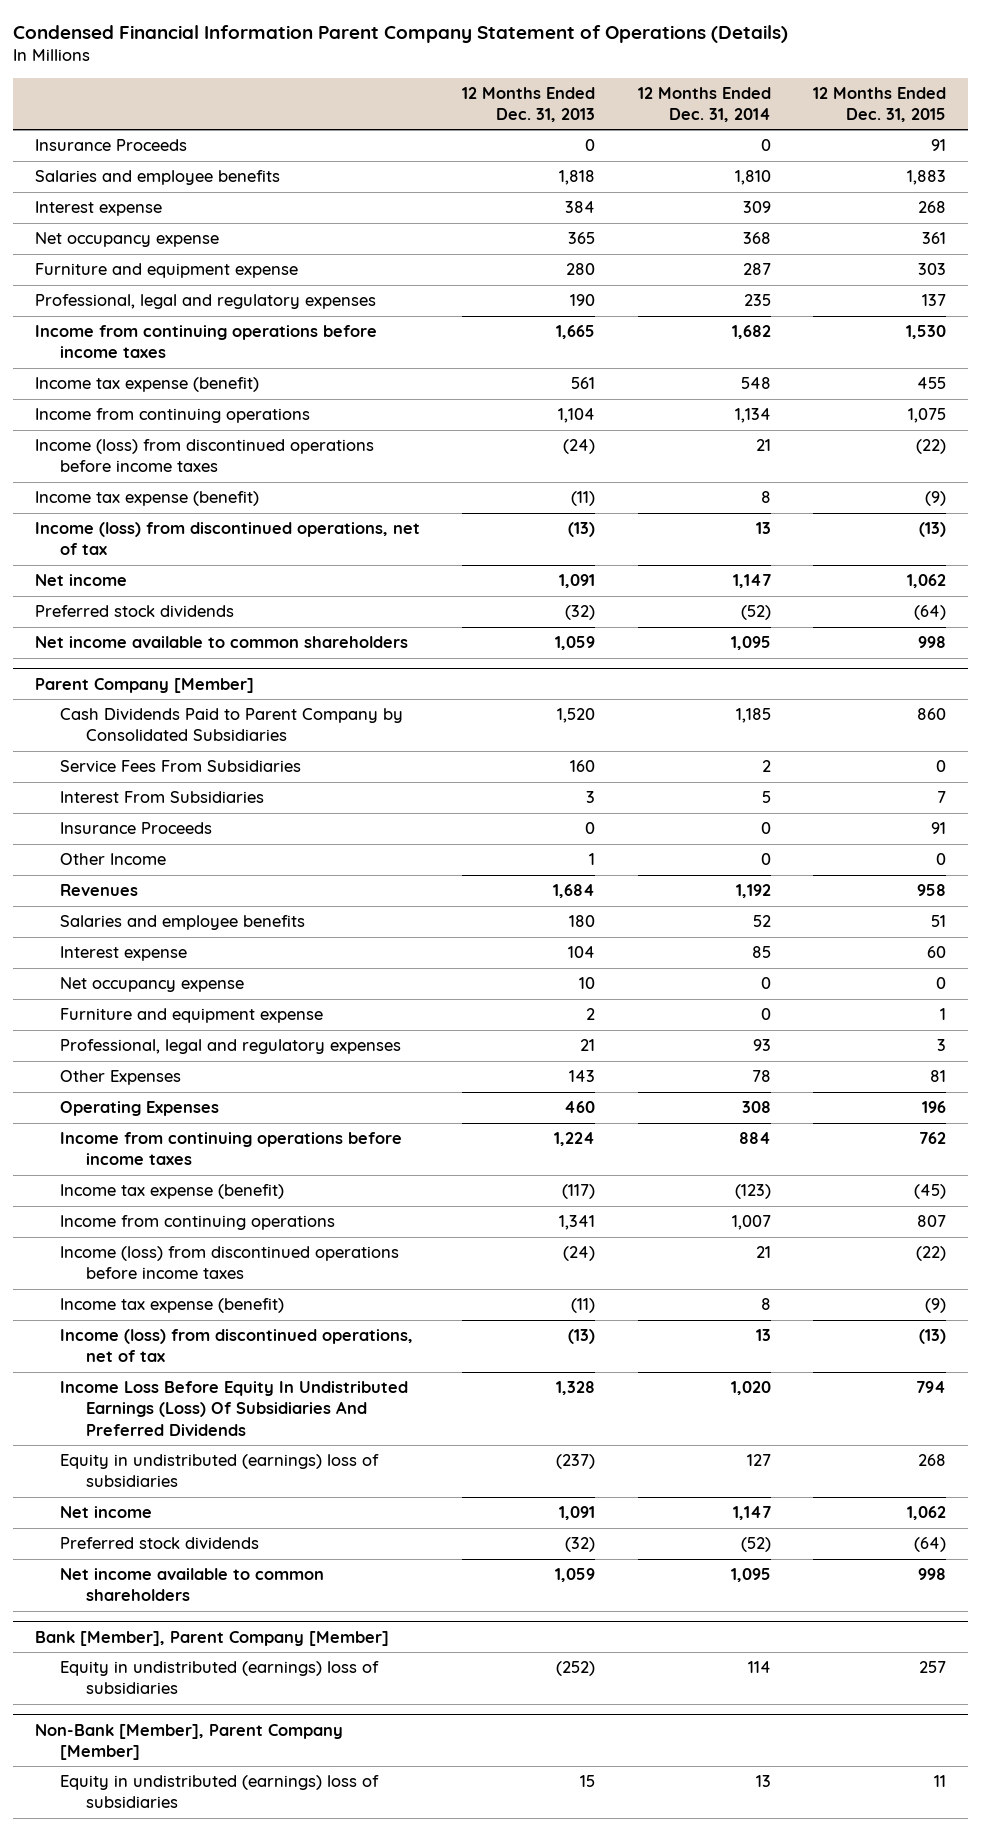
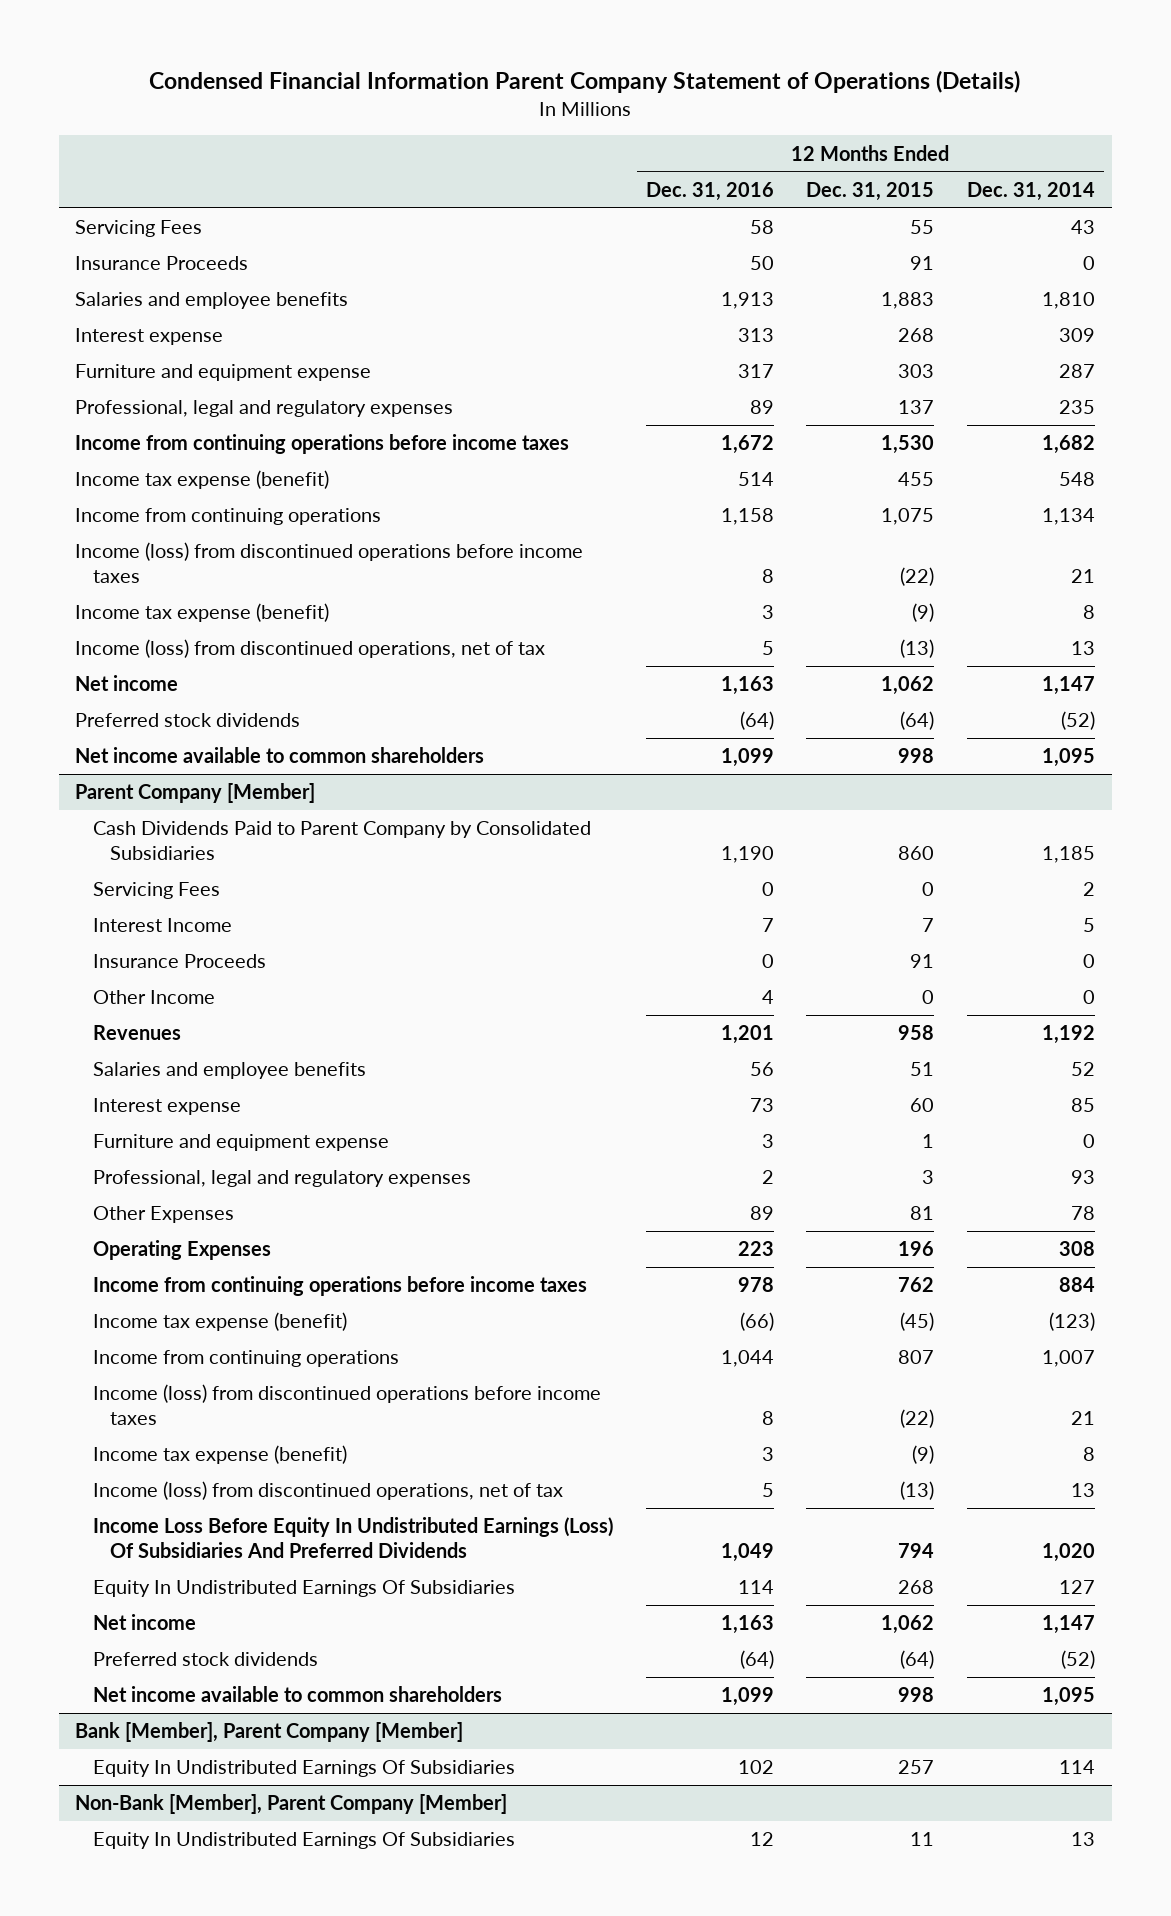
- | 12 Months Ended Dec. 31, 2013 | 12 Months Ended Dec. 31, 2014 | 12 Months Ended Dec. 31, 2015
+ | 12 Months Ended Dec. 31, 2016 | 12 Months Ended Dec. 31, 2015 | 12 Months Ended Dec. 31, 2014
+ Servicing Fees | 58 | 55 | 43
- Net occupancy expense | 365 | 368 | 361
@ Parent Company [Member]
- Service Fees From Subsidiaries | 160 | 2 | 0
- Interest From Subsidiaries | 3 | 5 | 7
+ Servicing Fees | 0 | 0 | 2
+ Interest Income | 7 | 7 | 5
- Net occupancy expense | 10 | 0 | 0
- Equity in undistributed (earnings) loss of subsidiaries | (237) | 127 | 268
+ Equity In Undistributed Earnings Of Subsidiaries | 114 | 268 | 127
@ Bank [Member], Parent Company [Member]
- Equity in undistributed (earnings) loss of subsidiaries | (252) | 114 | 257
+ Equity In Undistributed Earnings Of Subsidiaries | 102 | 257 | 114
@ Non-Bank [Member], Parent Company [Member]
- Equity in undistributed (earnings) loss of subsidiaries | 15 | 13 | 11
+ Equity In Undistributed Earnings Of Subsidiaries | 12 | 11 | 13

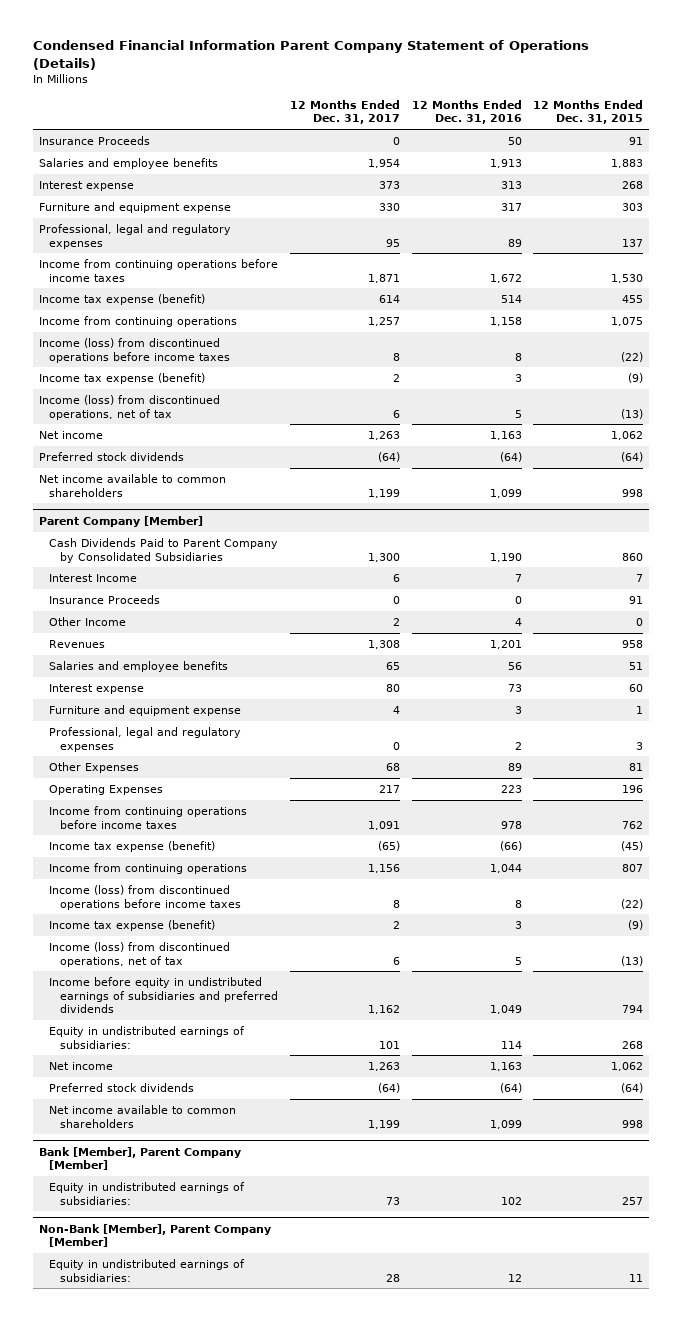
- | 12 Months Ended Dec. 31, 2016 | 12 Months Ended Dec. 31, 2015 | 12 Months Ended Dec. 31, 2014
+ | 12 Months Ended Dec. 31, 2017 | 12 Months Ended Dec. 31, 2016 | 12 Months Ended Dec. 31, 2015
- Servicing Fees | 58 | 55 | 43
@ Parent Company [Member]
- Servicing Fees | 0 | 0 | 2
- Income Loss Before Equity In Undistributed Earnings (Loss) Of Subsidiaries And Preferred Dividends | 1,049 | 794 | 1,020
- Equity In Undistributed Earnings Of Subsidiaries | 114 | 268 | 127
+ Income before equity in undistributed earnings of subsidiaries and preferred dividends | 1,162 | 1,049 | 794
+ Equity in undistributed earnings of subsidiaries: | 101 | 114 | 268
@ Bank [Member], Parent Company [Member]
- Equity In Undistributed Earnings Of Subsidiaries | 102 | 257 | 114
+ Equity in undistributed earnings of subsidiaries: | 73 | 102 | 257
@ Non-Bank [Member], Parent Company [Member]
- Equity In Undistributed Earnings Of Subsidiaries | 12 | 11 | 13
+ Equity in undistributed earnings of subsidiaries: | 28 | 12 | 11

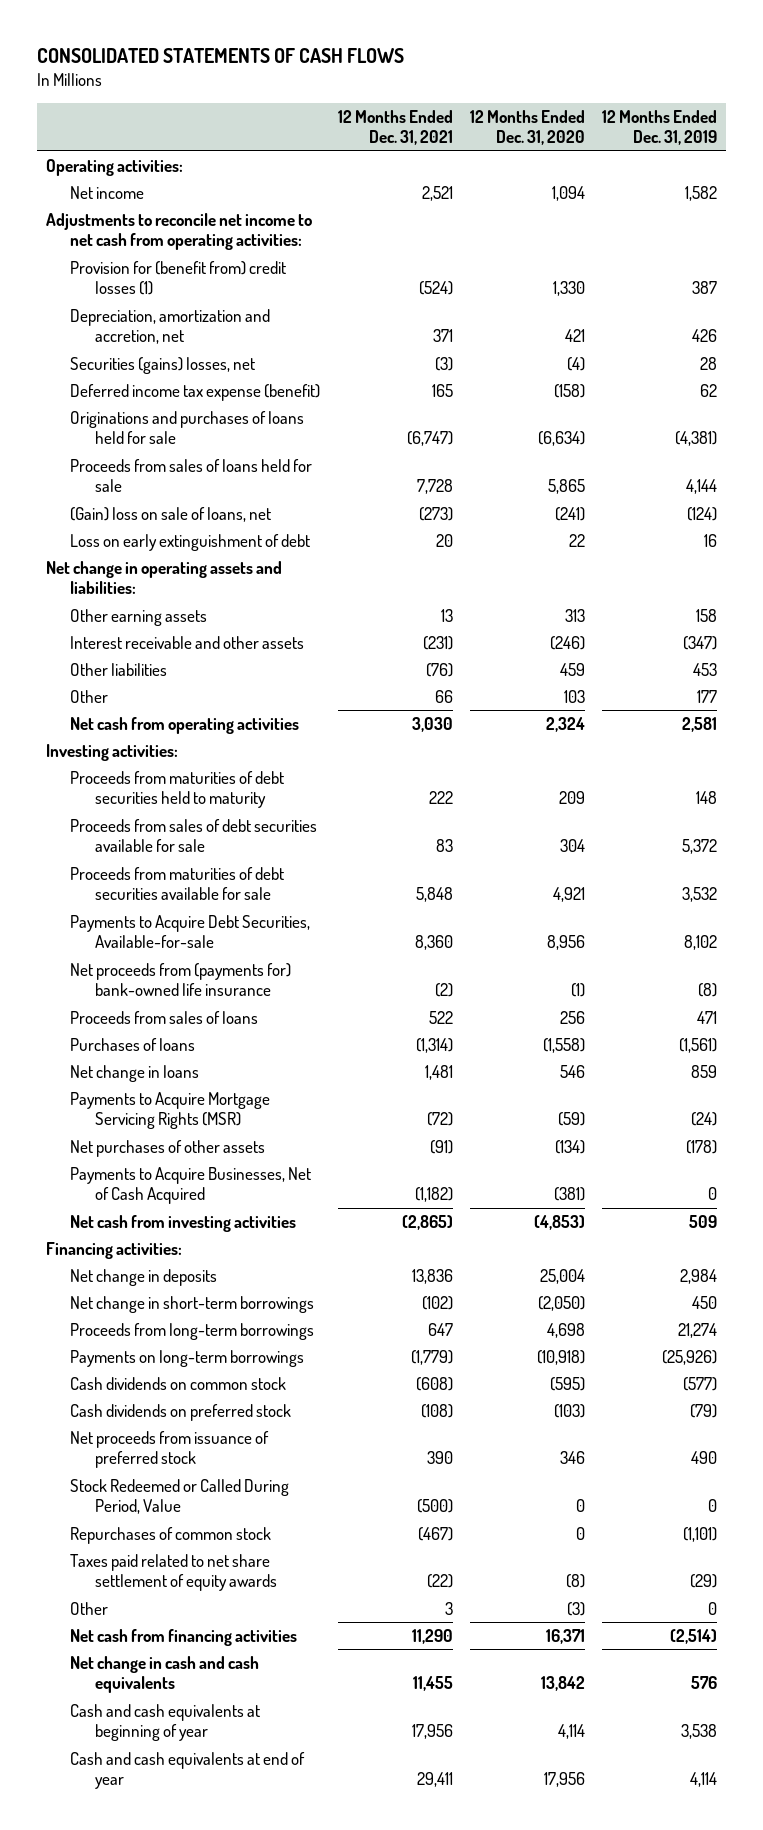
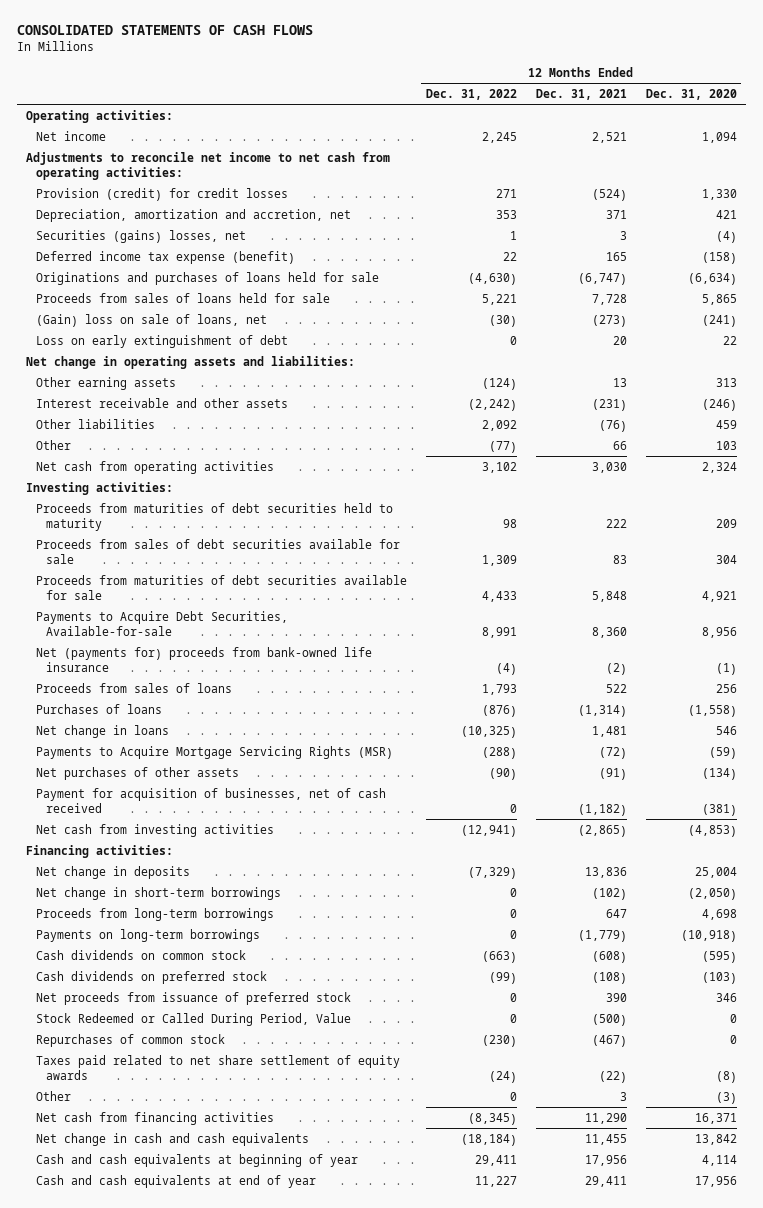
- | 12 Months Ended Dec. 31, 2021 | 12 Months Ended Dec. 31, 2020 | 12 Months Ended Dec. 31, 2019
+ | 12 Months Ended Dec. 31, 2022 | 12 Months Ended Dec. 31, 2021 | 12 Months Ended Dec. 31, 2020
- Provision for (benefit from) credit losses (1) | (524) | 1,330 | 387
+ Provision (credit) for credit losses | 271 | (524) | 1,330
- Securities (gains) losses, net | (3) | (4) | 28
+ Securities (gains) losses, net | 1 | 3 | (4)
- Net proceeds from (payments for) bank-owned life insurance | (2) | (1) | (8)
+ Net (payments for) proceeds from bank-owned life insurance | (4) | (2) | (1)
- Payments to Acquire Businesses, Net of Cash Acquired | (1,182) | (381) | 0
+ Payment for acquisition of businesses, net of cash received | 0 | (1,182) | (381)

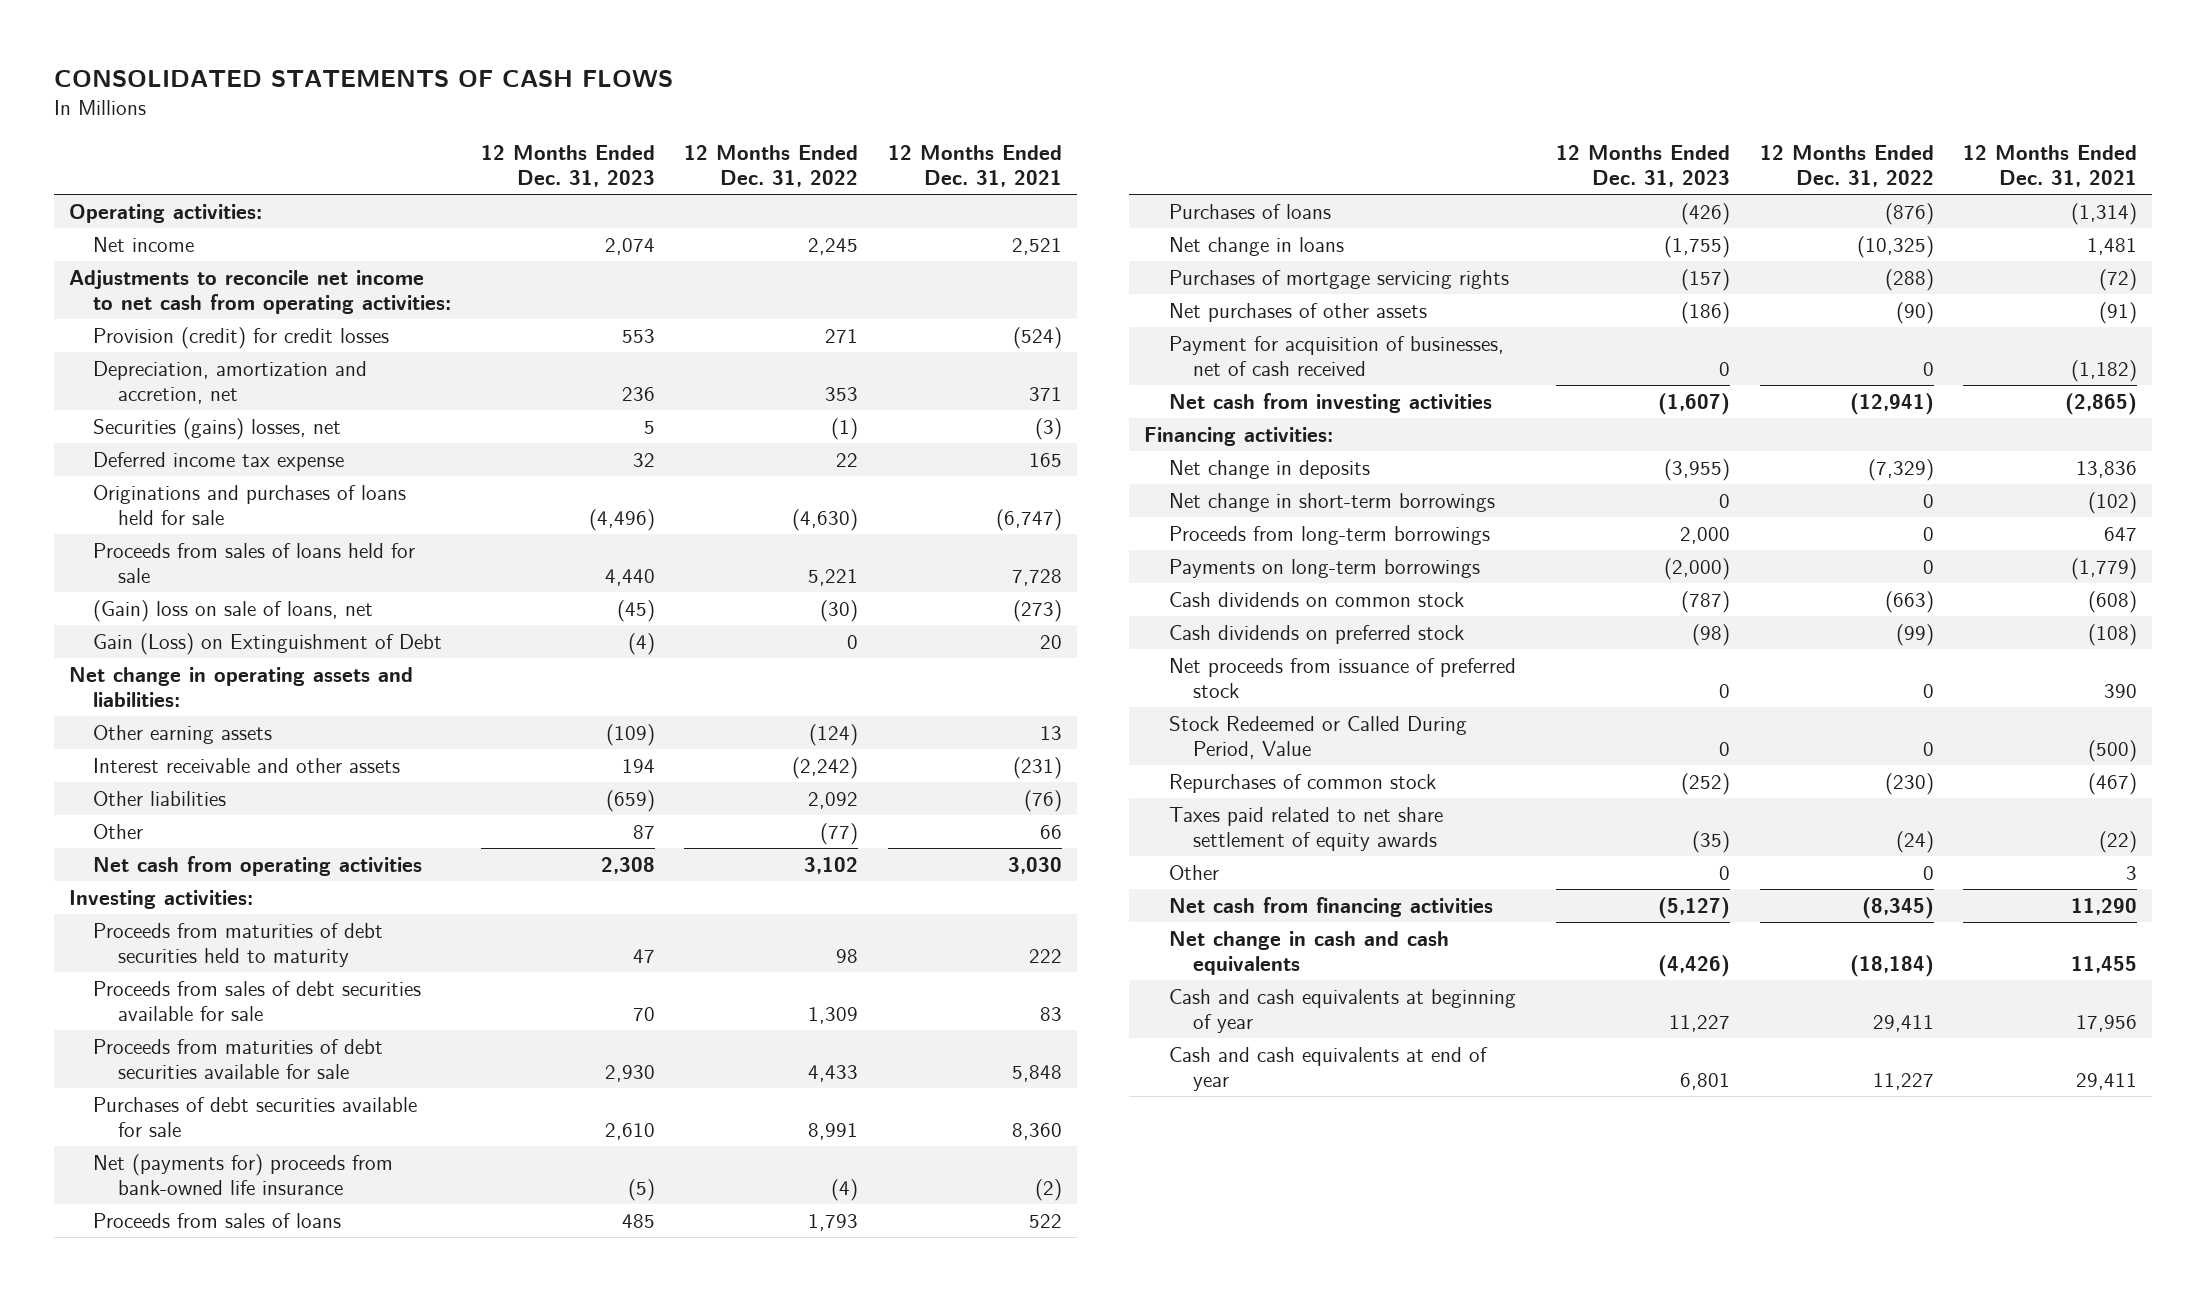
- | 12 Months Ended Dec. 31, 2022 | 12 Months Ended Dec. 31, 2021 | 12 Months Ended Dec. 31, 2020
+ | 12 Months Ended Dec. 31, 2023 | 12 Months Ended Dec. 31, 2022 | 12 Months Ended Dec. 31, 2021
- Securities (gains) losses, net | 1 | 3 | (4)
- Deferred income tax expense (benefit) | 22 | 165 | (158)
+ Securities (gains) losses, net | 5 | (1) | (3)
+ Deferred income tax expense | 32 | 22 | 165
- Loss on early extinguishment of debt | 0 | 20 | 22
+ Gain (Loss) on Extinguishment of Debt | (4) | 0 | 20
- Payments to Acquire Debt Securities, Available-for-sale | 8,991 | 8,360 | 8,956
+ Purchases of debt securities available for sale | 2,610 | 8,991 | 8,360
- Payments to Acquire Mortgage Servicing Rights (MSR) | (288) | (72) | (59)
+ Purchases of mortgage servicing rights | (157) | (288) | (72)

